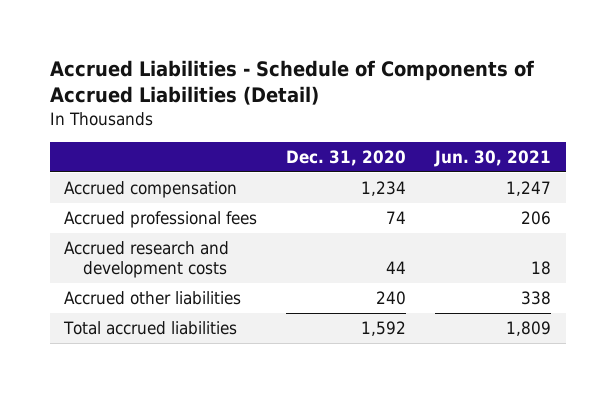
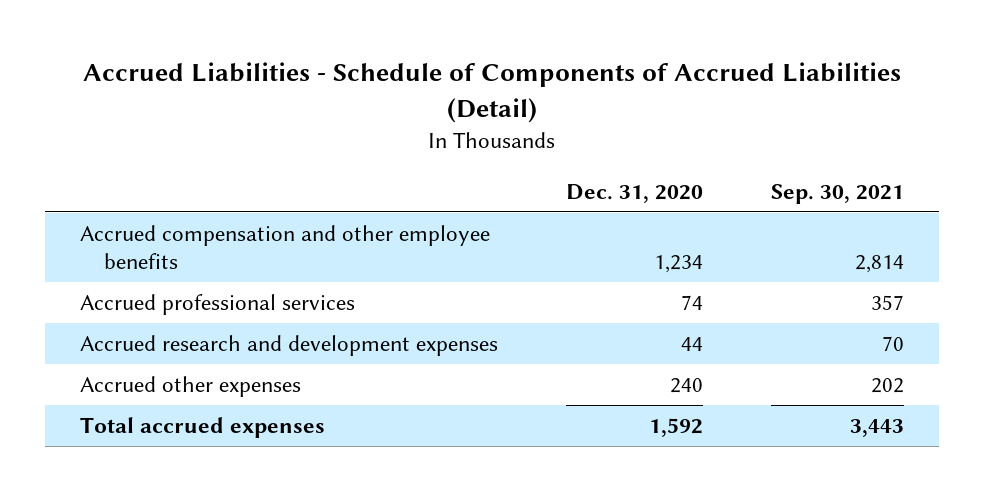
- | Dec. 31, 2020 | Jun. 30, 2021
+ | Dec. 31, 2020 | Sep. 30, 2021
- Accrued compensation | 1,234 | 1,247
- Accrued professional fees | 74 | 206
- Accrued research and development costs | 44 | 18
- Accrued other liabilities | 240 | 338
- Total accrued liabilities | 1,592 | 1,809
+ Accrued compensation and other employee benefits | 1,234 | 2,814
+ Accrued professional services | 74 | 357
+ Accrued research and development expenses | 44 | 70
+ Accrued other expenses | 240 | 202
+ Total accrued expenses | 1,592 | 3,443

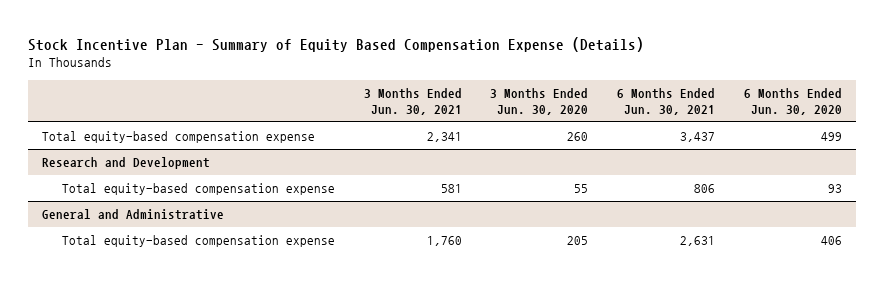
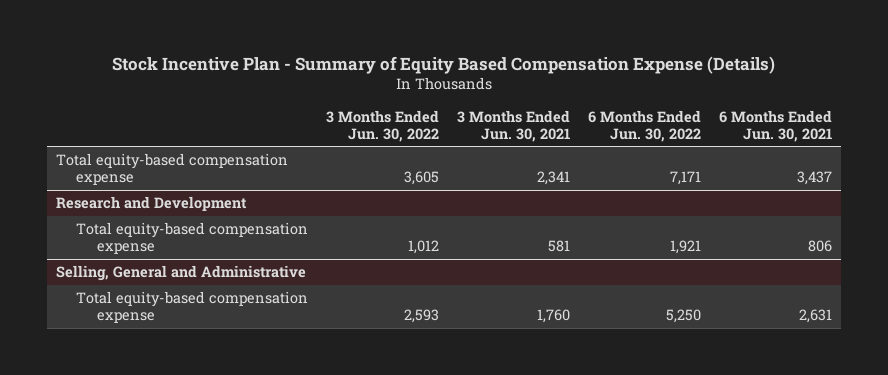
- | 3 Months Ended Jun. 30, 2021 | 3 Months Ended Jun. 30, 2020 | 6 Months Ended Jun. 30, 2021 | 6 Months Ended Jun. 30, 2020
+ | 3 Months Ended Jun. 30, 2022 | 3 Months Ended Jun. 30, 2021 | 6 Months Ended Jun. 30, 2022 | 6 Months Ended Jun. 30, 2021
- General and Administrative
+ Selling, General and Administrative

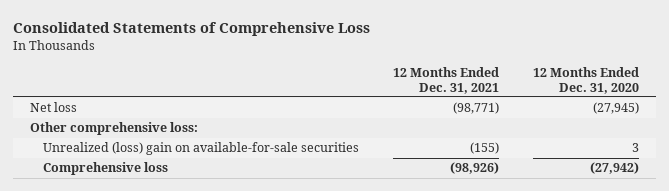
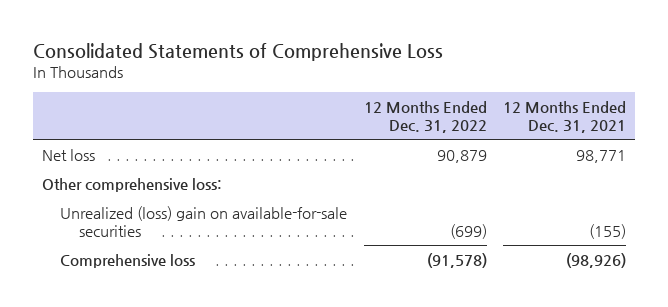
- | 12 Months Ended Dec. 31, 2021 | 12 Months Ended Dec. 31, 2020
+ | 12 Months Ended Dec. 31, 2022 | 12 Months Ended Dec. 31, 2021
- Net loss | (98,771) | (27,945)
+ Net loss | 90,879 | 98,771

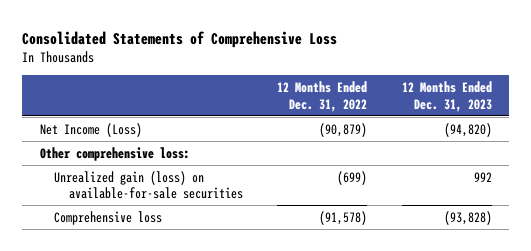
- | 12 Months Ended Dec. 31, 2022 | 12 Months Ended Dec. 31, 2021
+ | 12 Months Ended Dec. 31, 2022 | 12 Months Ended Dec. 31, 2023
- Net loss | 90,879 | 98,771
+ Net Income (Loss) | (90,879) | (94,820)
- Unrealized (loss) gain on available-for-sale securities | (699) | (155)
+ Unrealized gain (loss) on available-for-sale securities | (699) | 992

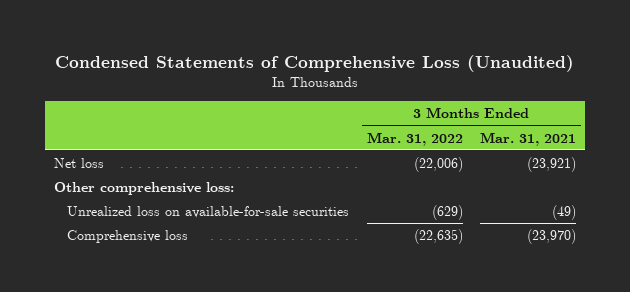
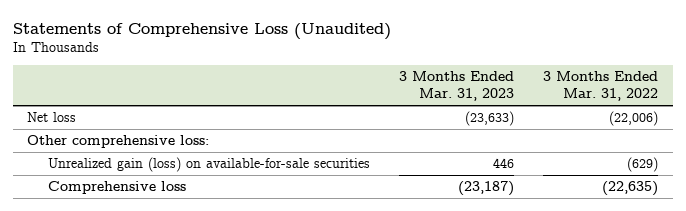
- Condensed Statements of Comprehensive Loss (Unaudited)
+ Statements of Comprehensive Loss (Unaudited)
- | 3 Months Ended Mar. 31, 2022 | 3 Months Ended Mar. 31, 2021
+ | 3 Months Ended Mar. 31, 2023 | 3 Months Ended Mar. 31, 2022
- Unrealized loss on available-for-sale securities | (629) | (49)
+ Unrealized gain (loss) on available-for-sale securities | 446 | (629)

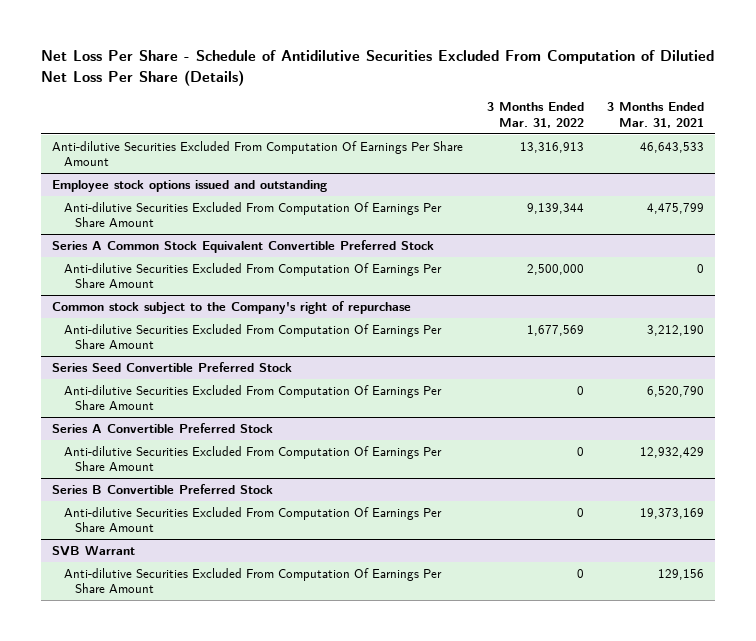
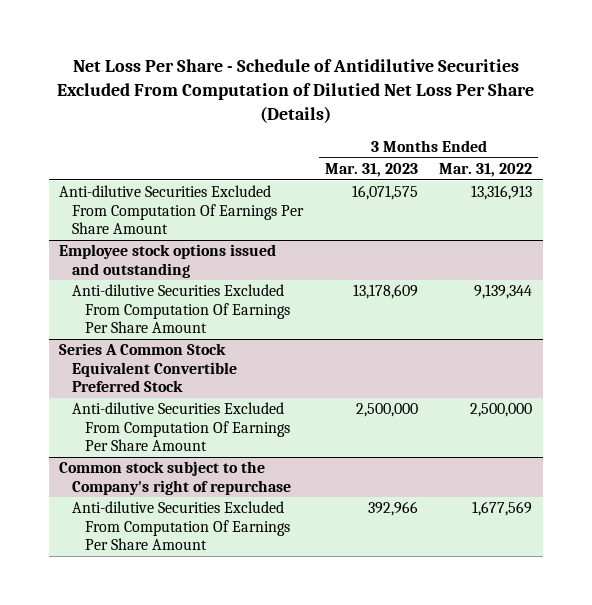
- | 3 Months Ended Mar. 31, 2022 | 3 Months Ended Mar. 31, 2021
+ | 3 Months Ended Mar. 31, 2023 | 3 Months Ended Mar. 31, 2022
- Series Seed Convertible Preferred Stock
- Anti-dilutive Securities Excluded From Computation Of Earnings Per Share Amount | 0 | 6,520,790
- Series A Convertible Preferred Stock
- Anti-dilutive Securities Excluded From Computation Of Earnings Per Share Amount | 0 | 12,932,429
- Series B Convertible Preferred Stock
- Anti-dilutive Securities Excluded From Computation Of Earnings Per Share Amount | 0 | 19,373,169
- SVB Warrant
- Anti-dilutive Securities Excluded From Computation Of Earnings Per Share Amount | 0 | 129,156

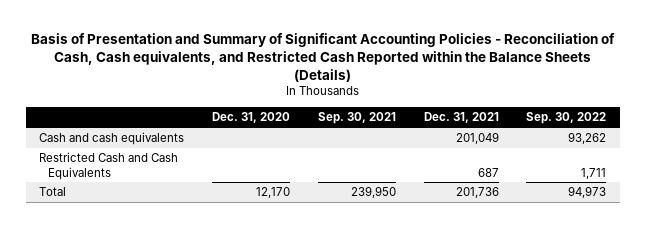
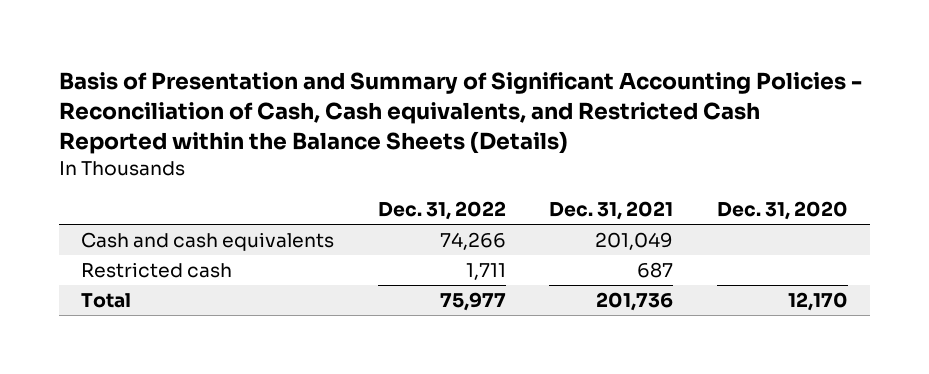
- | Dec. 31, 2020 | Sep. 30, 2021 | Dec. 31, 2021 | Sep. 30, 2022
+ | Dec. 31, 2022 | Dec. 31, 2021 | Dec. 31, 2020
- Restricted Cash and Cash Equivalents | | | 687 | 1,711
+ Restricted cash | 1,711 | 687 |

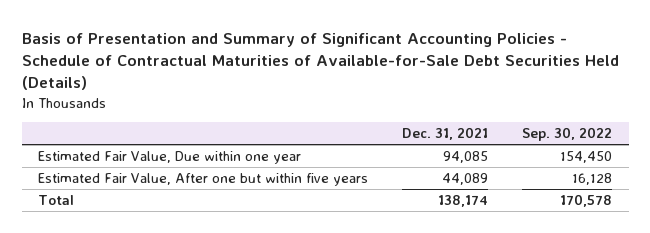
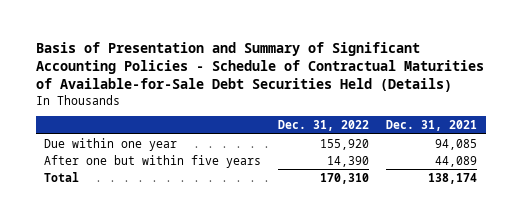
- | Dec. 31, 2021 | Sep. 30, 2022
+ | Dec. 31, 2022 | Dec. 31, 2021
- Estimated Fair Value, Due within one year | 94,085 | 154,450
- Estimated Fair Value, After one but within five years | 44,089 | 16,128
+ Due within one year | 155,920 | 94,085
+ After one but within five years | 14,390 | 44,089

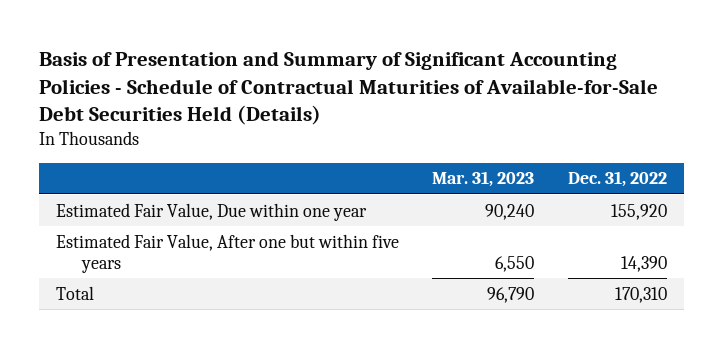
- | Dec. 31, 2022 | Dec. 31, 2021
+ | Mar. 31, 2023 | Dec. 31, 2022
- Due within one year | 155,920 | 94,085
- After one but within five years | 14,390 | 44,089
+ Estimated Fair Value, Due within one year | 90,240 | 155,920
+ Estimated Fair Value, After one but within five years | 6,550 | 14,390

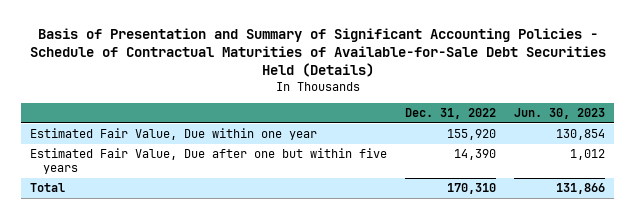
- | Mar. 31, 2023 | Dec. 31, 2022
+ | Dec. 31, 2022 | Jun. 30, 2023
- Estimated Fair Value, After one but within five years | 6,550 | 14,390
+ Estimated Fair Value, Due after one but within five years | 14,390 | 1,012

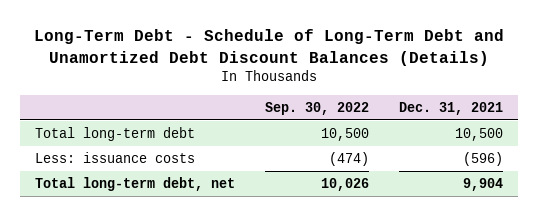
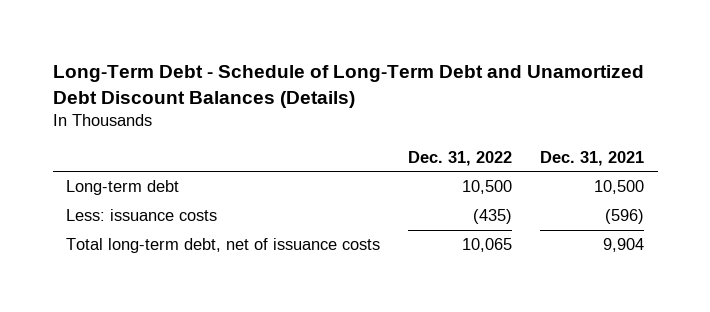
- | Sep. 30, 2022 | Dec. 31, 2021
+ | Dec. 31, 2022 | Dec. 31, 2021
- Total long-term debt | 10,500 | 10,500
+ Long-term debt | 10,500 | 10,500
- Total long-term debt, net | 10,026 | 9,904
+ Total long-term debt, net of issuance costs | 10,065 | 9,904

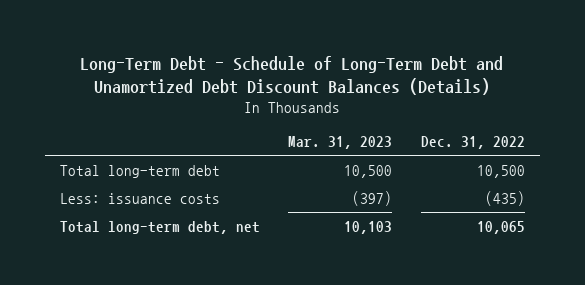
- | Dec. 31, 2022 | Dec. 31, 2021
+ | Mar. 31, 2023 | Dec. 31, 2022
- Long-term debt | 10,500 | 10,500
+ Total long-term debt | 10,500 | 10,500
- Total long-term debt, net of issuance costs | 10,065 | 9,904
+ Total long-term debt, net | 10,103 | 10,065

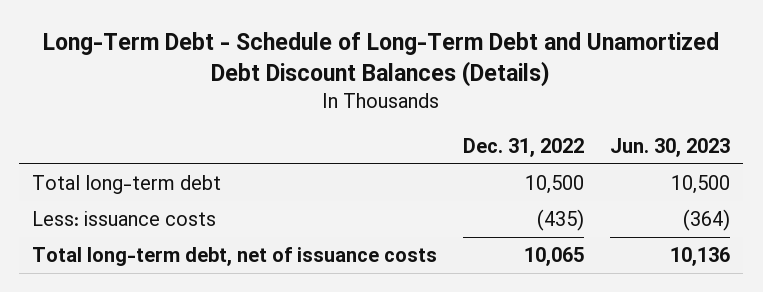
- | Mar. 31, 2023 | Dec. 31, 2022
+ | Dec. 31, 2022 | Jun. 30, 2023
- Total long-term debt, net | 10,103 | 10,065
+ Total long-term debt, net of issuance costs | 10,065 | 10,136

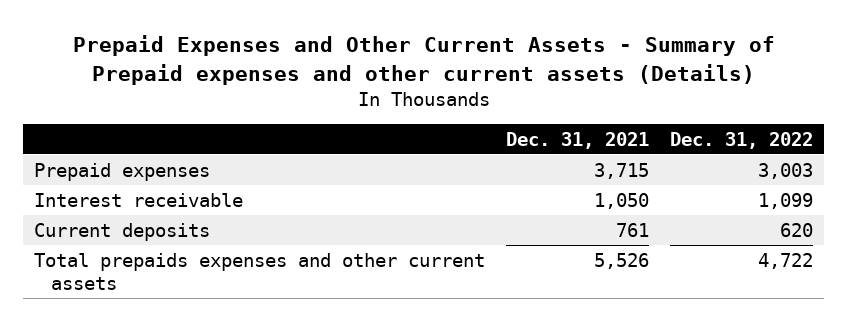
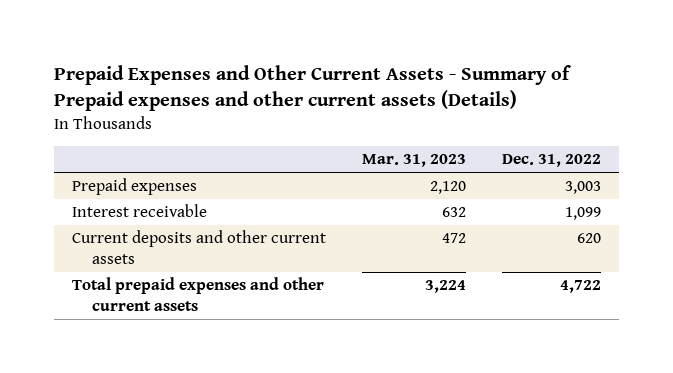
- | Dec. 31, 2021 | Dec. 31, 2022
+ | Mar. 31, 2023 | Dec. 31, 2022
- Current deposits | 761 | 620
- Total prepaids expenses and other current assets | 5,526 | 4,722
+ Current deposits and other current assets | 472 | 620
+ Total prepaid expenses and other current assets | 3,224 | 4,722

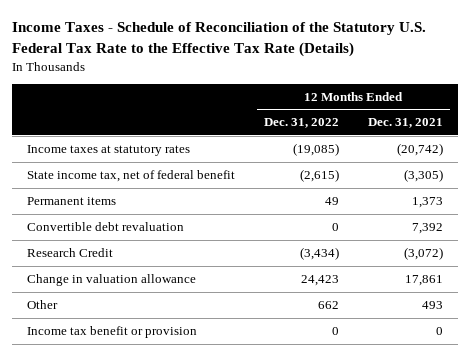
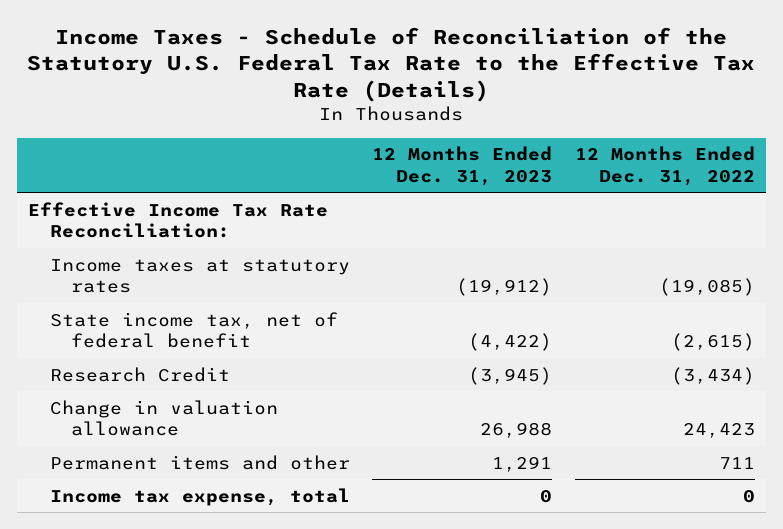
- | 12 Months Ended Dec. 31, 2022 | 12 Months Ended Dec. 31, 2021
+ | 12 Months Ended Dec. 31, 2023 | 12 Months Ended Dec. 31, 2022
+ Effective Income Tax Rate Reconciliation:
- Permanent items | 49 | 1,373
- Convertible debt revaluation | 0 | 7,392
- Other | 662 | 493
- Income tax benefit or provision | 0 | 0
+ Permanent items and other | 1,291 | 711
+ Income tax expense, total | 0 | 0

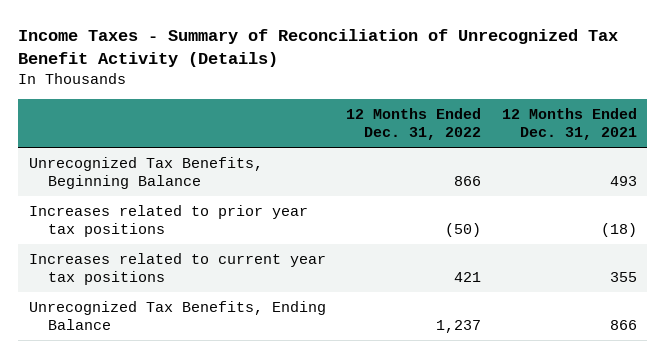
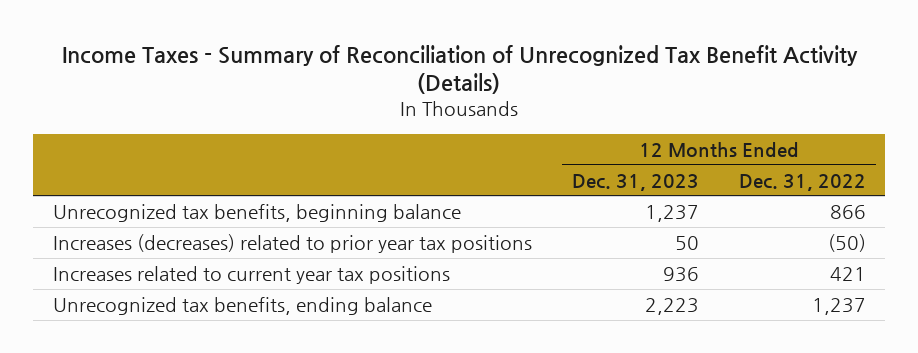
- | 12 Months Ended Dec. 31, 2022 | 12 Months Ended Dec. 31, 2021
+ | 12 Months Ended Dec. 31, 2023 | 12 Months Ended Dec. 31, 2022
- Unrecognized Tax Benefits, Beginning Balance | 866 | 493
- Increases related to prior year tax positions | (50) | (18)
+ Unrecognized tax benefits, beginning balance | 1,237 | 866
+ Increases (decreases) related to prior year tax positions | 50 | (50)
- Unrecognized Tax Benefits, Ending Balance | 1,237 | 866
+ Unrecognized tax benefits, ending balance | 2,223 | 1,237

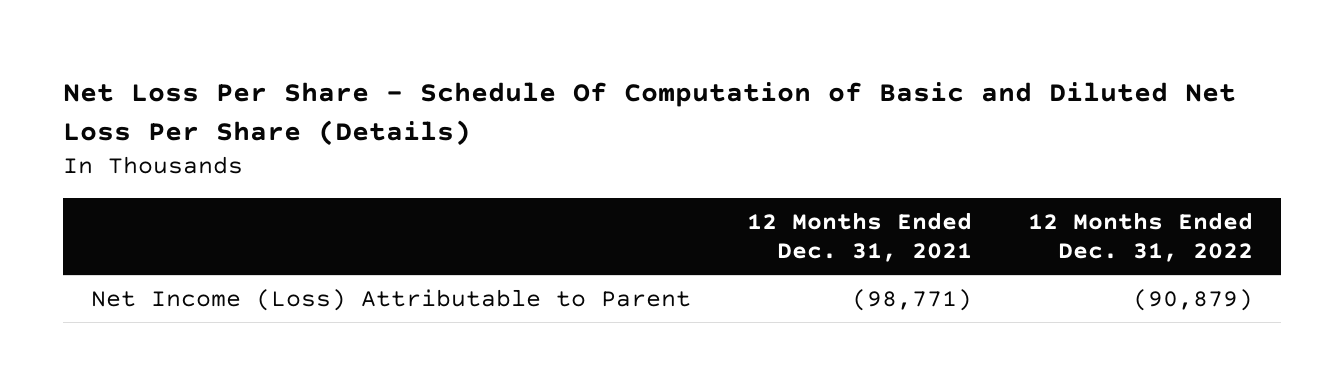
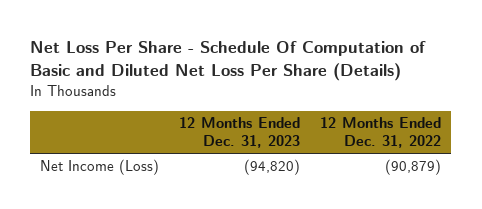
- | 12 Months Ended Dec. 31, 2021 | 12 Months Ended Dec. 31, 2022
+ | 12 Months Ended Dec. 31, 2023 | 12 Months Ended Dec. 31, 2022
- Net Income (Loss) Attributable to Parent | (98,771) | (90,879)
+ Net Income (Loss) | (94,820) | (90,879)

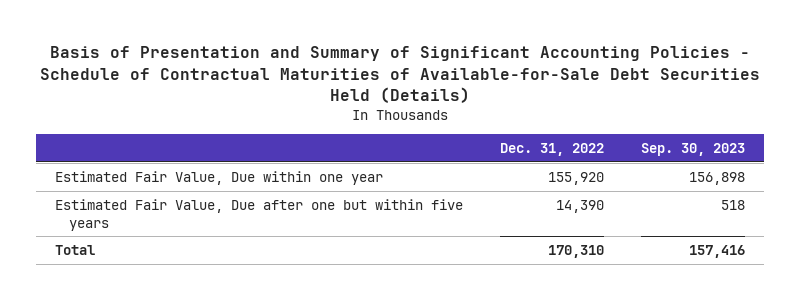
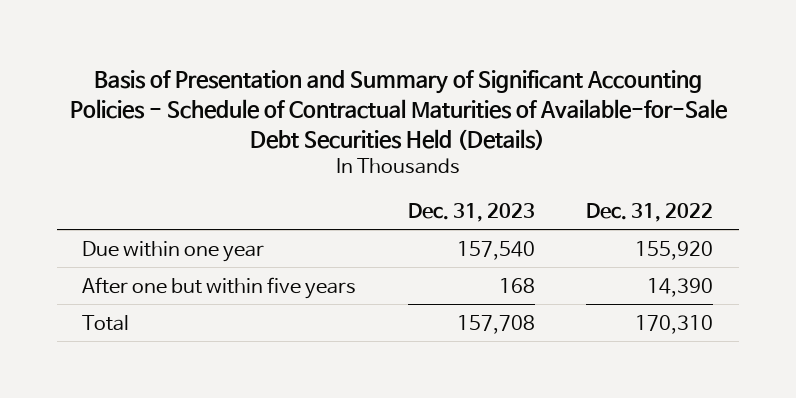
- | Dec. 31, 2022 | Sep. 30, 2023
+ | Dec. 31, 2023 | Dec. 31, 2022
- Estimated Fair Value, Due within one year | 155,920 | 156,898
- Estimated Fair Value, Due after one but within five years | 14,390 | 518
+ Due within one year | 157,540 | 155,920
+ After one but within five years | 168 | 14,390

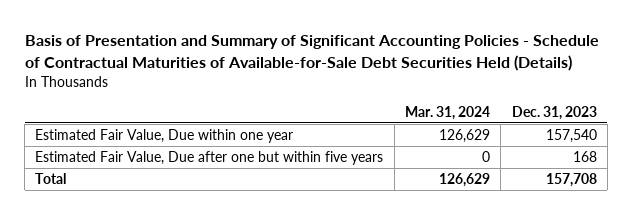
- | Dec. 31, 2023 | Dec. 31, 2022
+ | Mar. 31, 2024 | Dec. 31, 2023
- Due within one year | 157,540 | 155,920
- After one but within five years | 168 | 14,390
+ Estimated Fair Value, Due within one year | 126,629 | 157,540
+ Estimated Fair Value, Due after one but within five years | 0 | 168

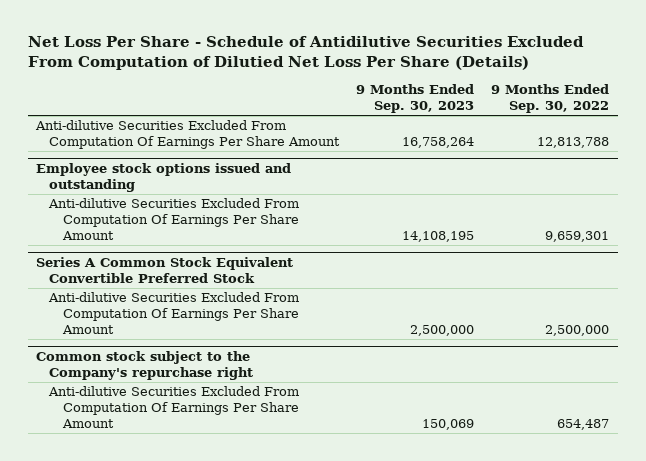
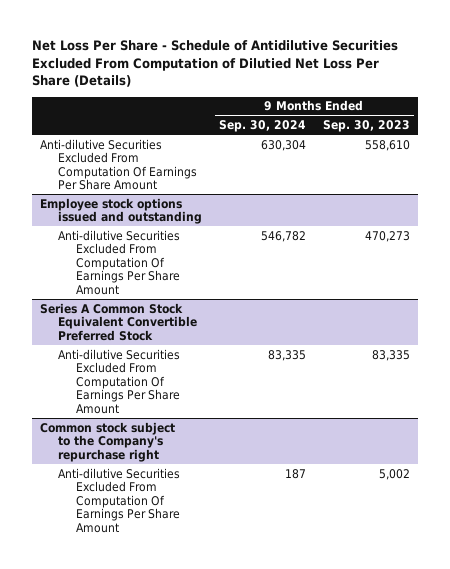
- | 9 Months Ended Sep. 30, 2023 | 9 Months Ended Sep. 30, 2022
+ | 9 Months Ended Sep. 30, 2024 | 9 Months Ended Sep. 30, 2023
- Anti-dilutive Securities Excluded From Computation Of Earnings Per Share Amount | 16,758,264 | 12,813,788
+ Anti-dilutive Securities Excluded From Computation Of Earnings Per Share Amount | 630,304 | 558,610
@ Employee stock options issued and outstanding
- Anti-dilutive Securities Excluded From Computation Of Earnings Per Share Amount | 14,108,195 | 9,659,301
+ Anti-dilutive Securities Excluded From Computation Of Earnings Per Share Amount | 546,782 | 470,273
@ Series A Common Stock Equivalent Convertible Preferred Stock
- Anti-dilutive Securities Excluded From Computation Of Earnings Per Share Amount | 2,500,000 | 2,500,000
+ Anti-dilutive Securities Excluded From Computation Of Earnings Per Share Amount | 83,335 | 83,335
@ Common stock subject to the Company's repurchase right
- Anti-dilutive Securities Excluded From Computation Of Earnings Per Share Amount | 150,069 | 654,487
+ Anti-dilutive Securities Excluded From Computation Of Earnings Per Share Amount | 187 | 5,002

